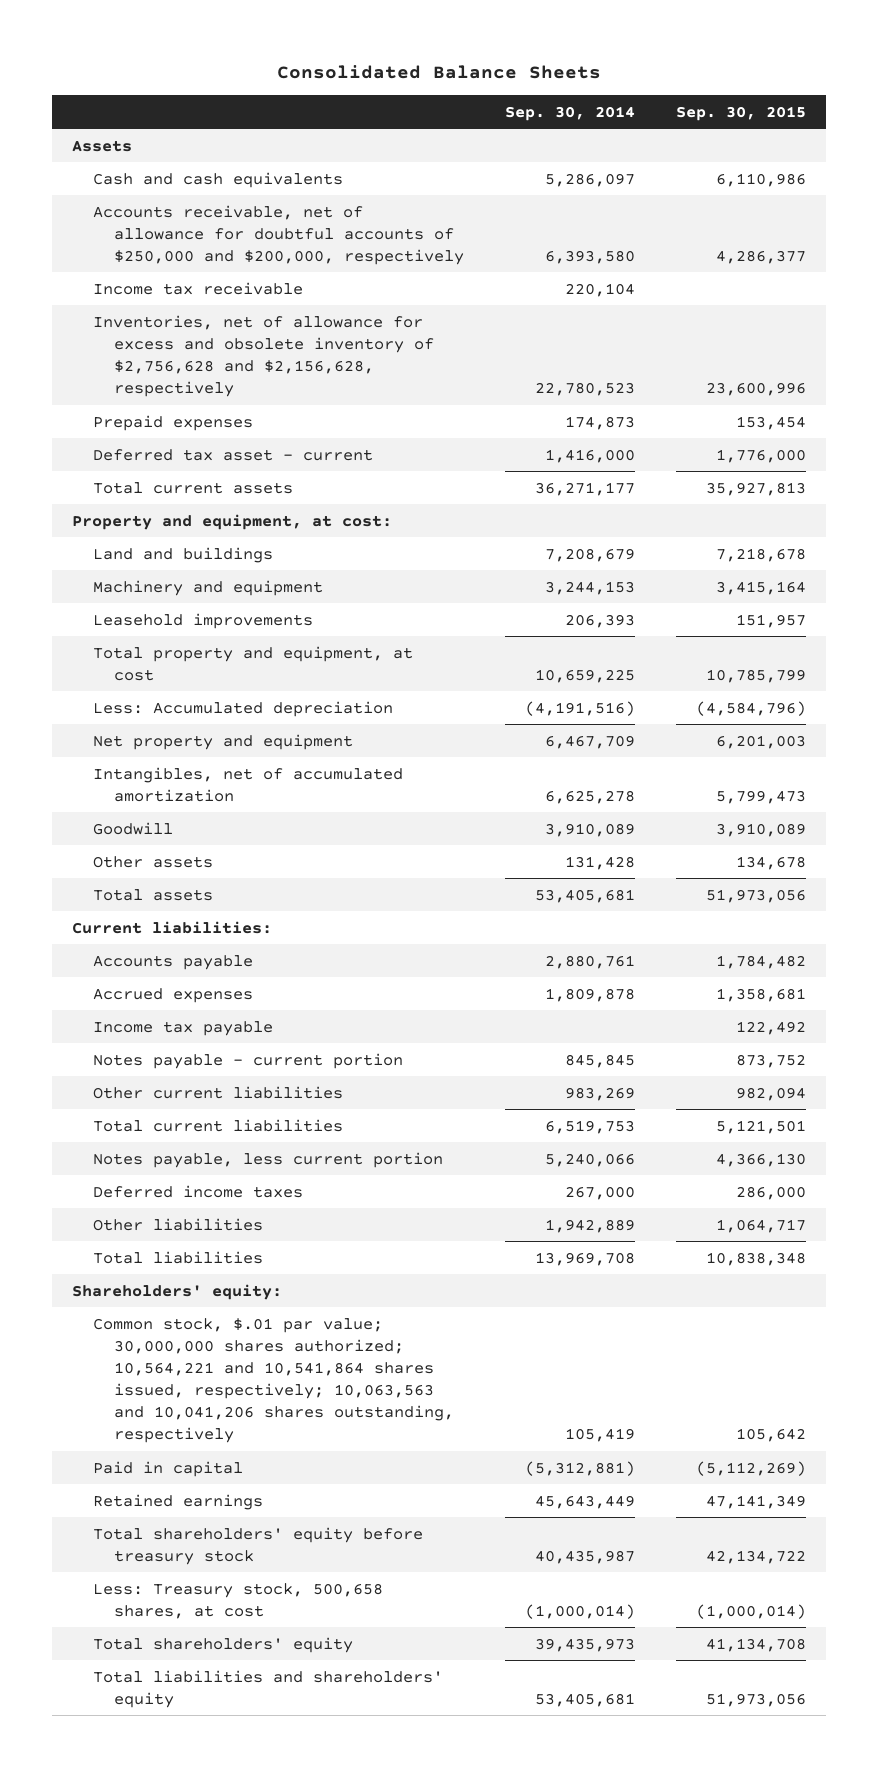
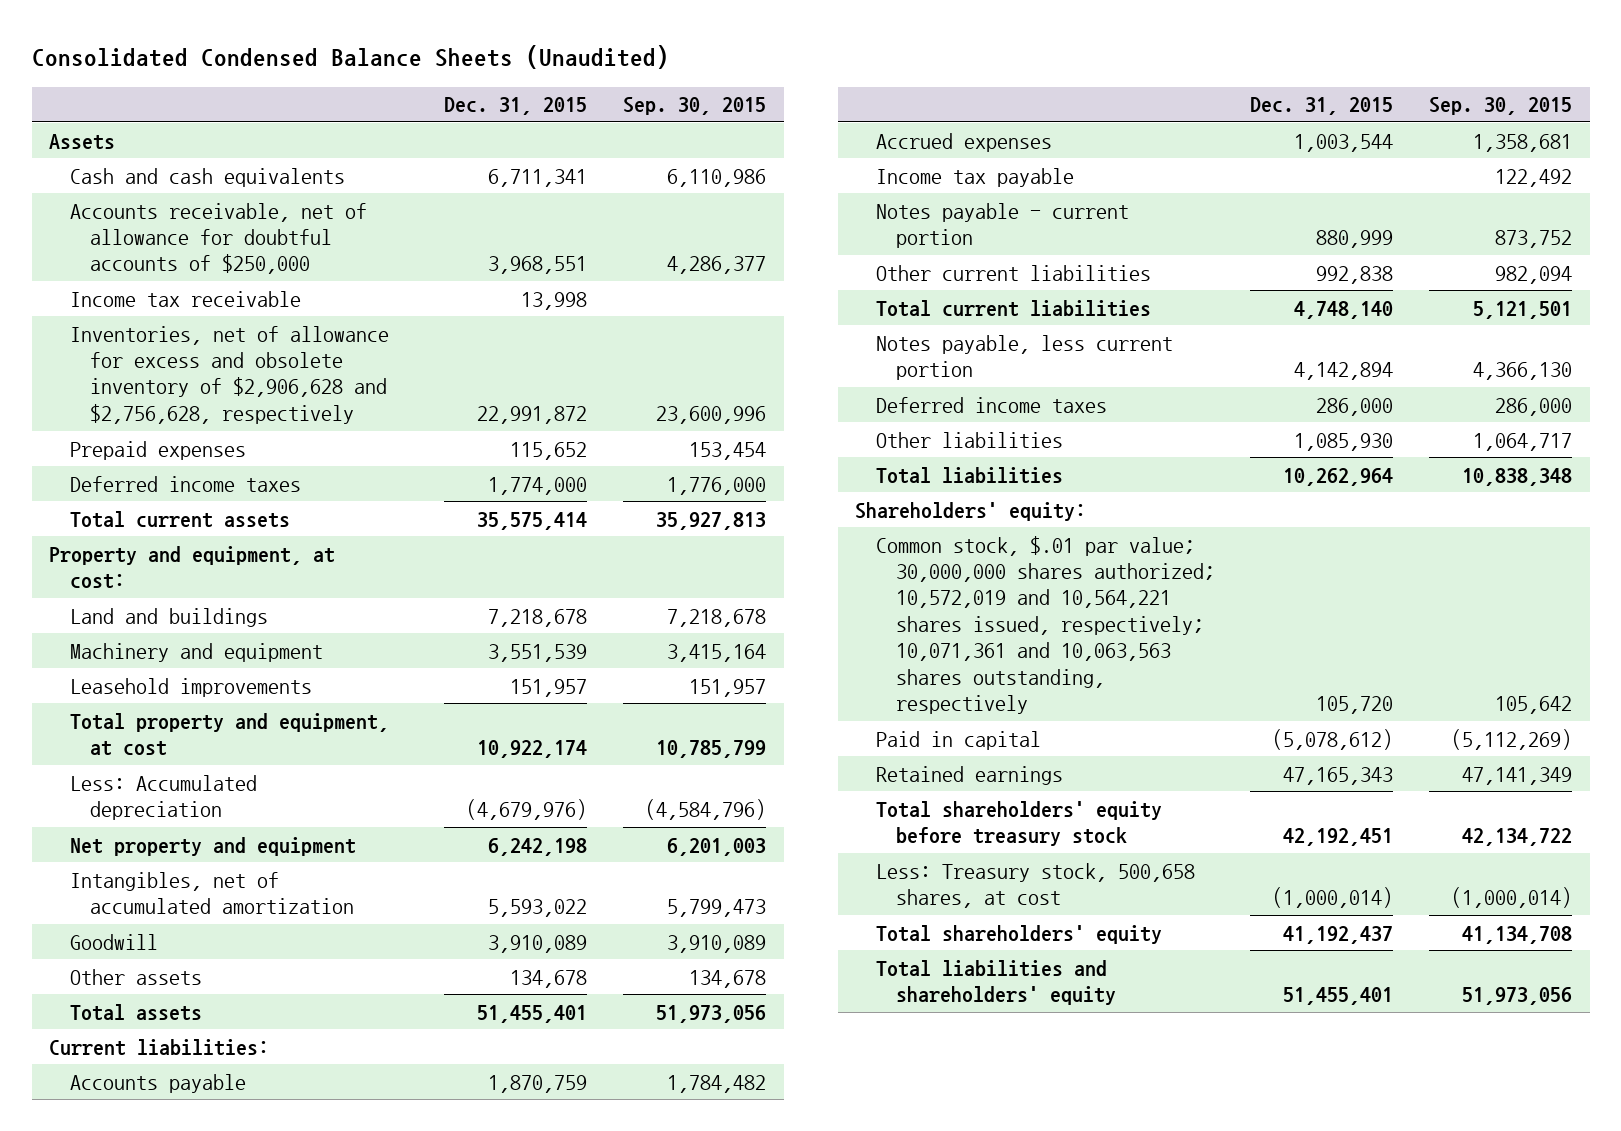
- Consolidated Balance Sheets
+ Consolidated Condensed Balance Sheets (Unaudited)
- | Sep. 30, 2014 | Sep. 30, 2015
+ | Dec. 31, 2015 | Sep. 30, 2015
- Accounts receivable, net of allowance for doubtful accounts of $250,000 and $200,000, respectively | 6,393,580 | 4,286,377
+ Accounts receivable, net of allowance for doubtful accounts of $250,000 | 3,968,551 | 4,286,377
- Inventories, net of allowance for excess and obsolete inventory of $2,756,628 and $2,156,628, respectively | 22,780,523 | 23,600,996
+ Inventories, net of allowance for excess and obsolete inventory of $2,906,628 and $2,756,628, respectively | 22,991,872 | 23,600,996
- Deferred tax asset - current | 1,416,000 | 1,776,000
+ Deferred income taxes | 1,774,000 | 1,776,000
- Common stock, $.01 par value; 30,000,000 shares authorized; 10,564,221 and 10,541,864 shares issued, respectively; 10,063,563 and 10,041,206 shares outstanding, respectively | 105,419 | 105,642
+ Common stock, $.01 par value; 30,000,000 shares authorized; 10,572,019 and 10,564,221 shares issued, respectively; 10,071,361 and 10,063,563 shares outstanding, respectively | 105,720 | 105,642

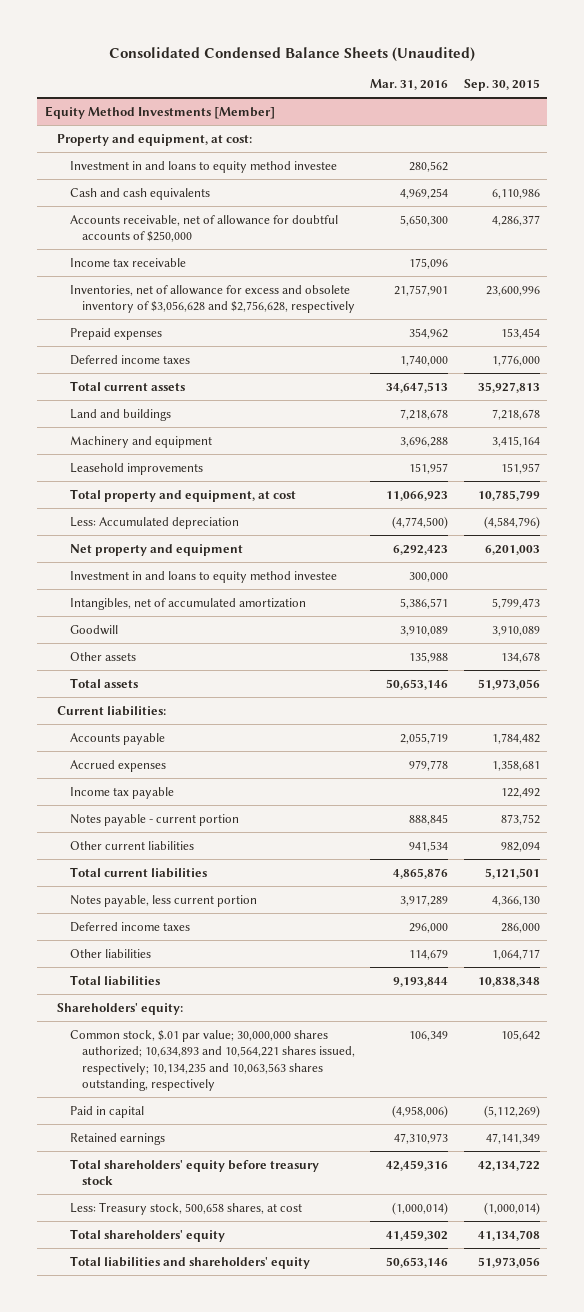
- | Dec. 31, 2015 | Sep. 30, 2015
+ | Mar. 31, 2016 | Sep. 30, 2015
- Assets
+ Equity Method Investments [Member]
+ Property and equipment, at cost:
+ Investment in and loans to equity method investee | 280,562 |
- Inventories, net of allowance for excess and obsolete inventory of $2,906,628 and $2,756,628, respectively | 22,991,872 | 23,600,996
+ Inventories, net of allowance for excess and obsolete inventory of $3,056,628 and $2,756,628, respectively | 21,757,901 | 23,600,996
- Property and equipment, at cost:
+ Investment in and loans to equity method investee | 300,000 |
- Common stock, $.01 par value; 30,000,000 shares authorized; 10,572,019 and 10,564,221 shares issued, respectively; 10,071,361 and 10,063,563 shares outstanding, respectively | 105,720 | 105,642
+ Common stock, $.01 par value; 30,000,000 shares authorized; 10,634,893 and 10,564,221 shares issued, respectively; 10,134,235 and 10,063,563 shares outstanding, respectively | 106,349 | 105,642

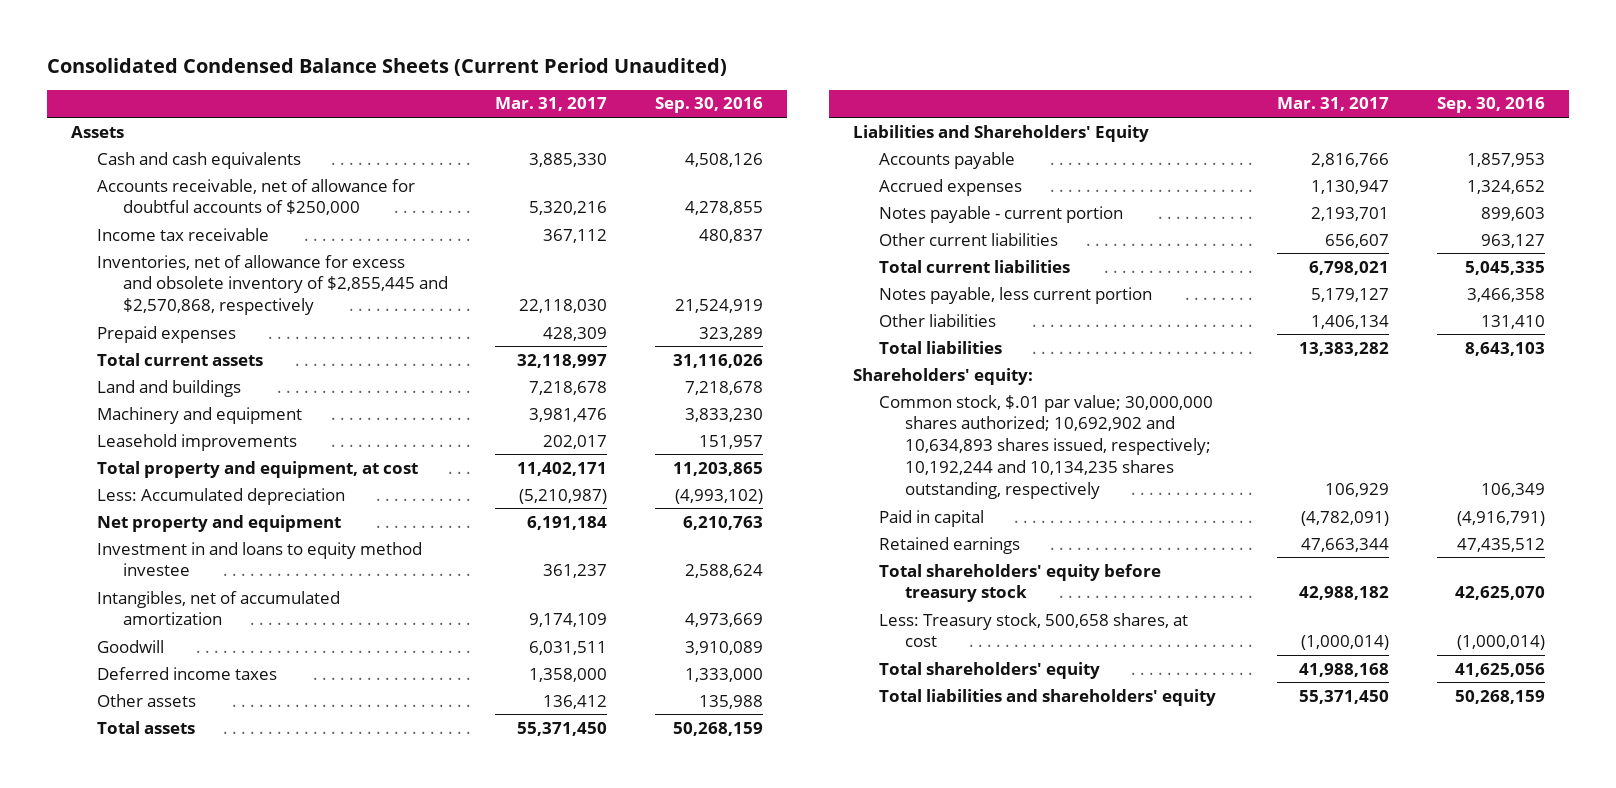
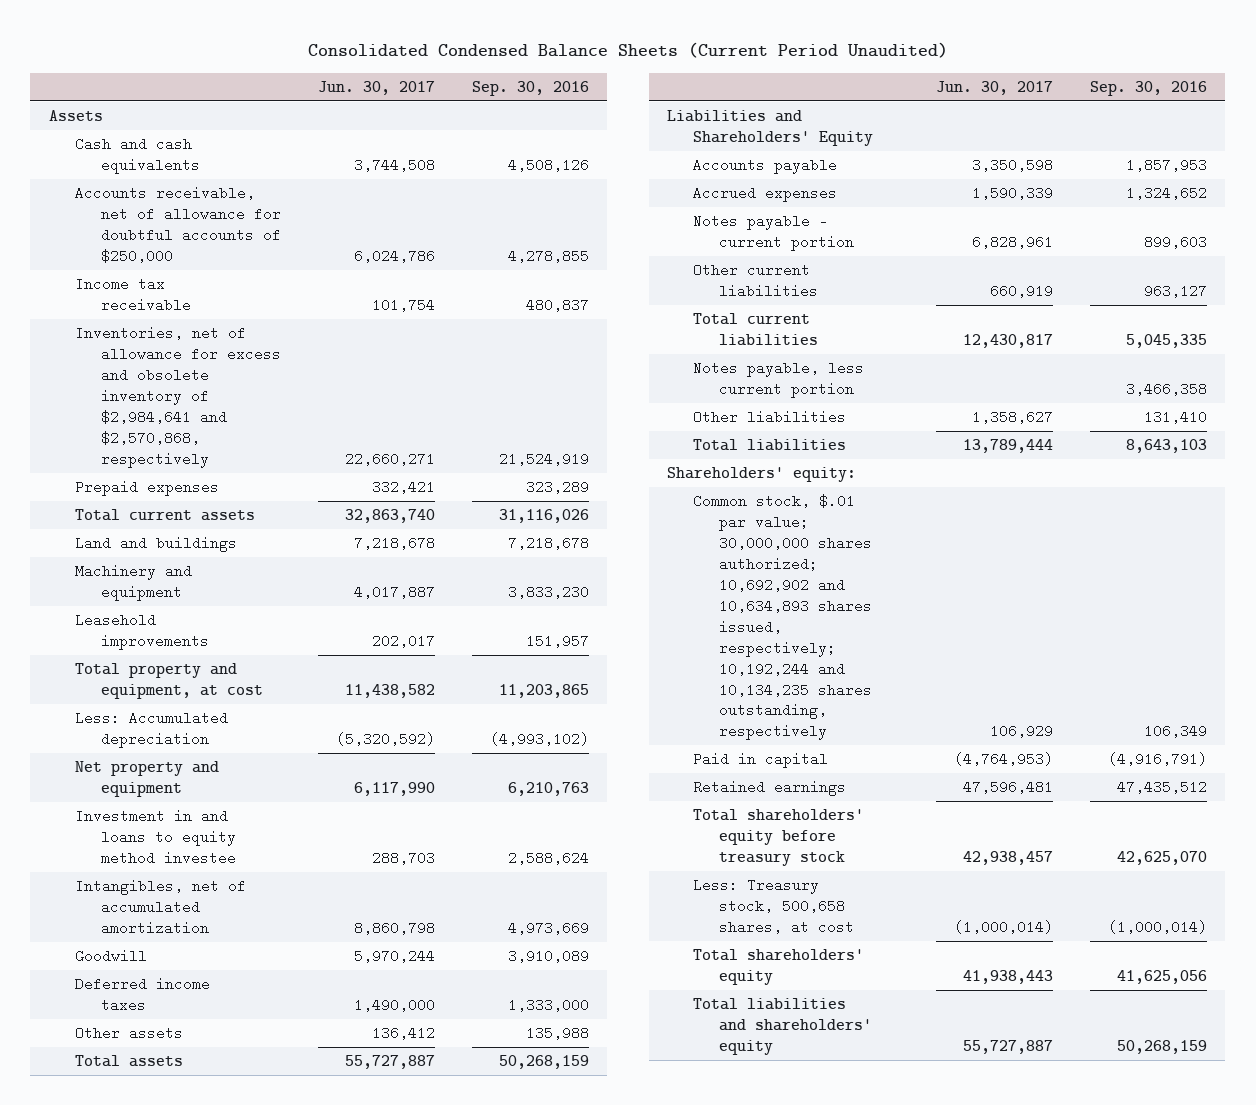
- | Mar. 31, 2017 | Sep. 30, 2016
+ | Jun. 30, 2017 | Sep. 30, 2016
- Inventories, net of allowance for excess and obsolete inventory of $2,855,445 and $2,570,868, respectively | 22,118,030 | 21,524,919
+ Inventories, net of allowance for excess and obsolete inventory of $2,984,641 and $2,570,868, respectively | 22,660,271 | 21,524,919

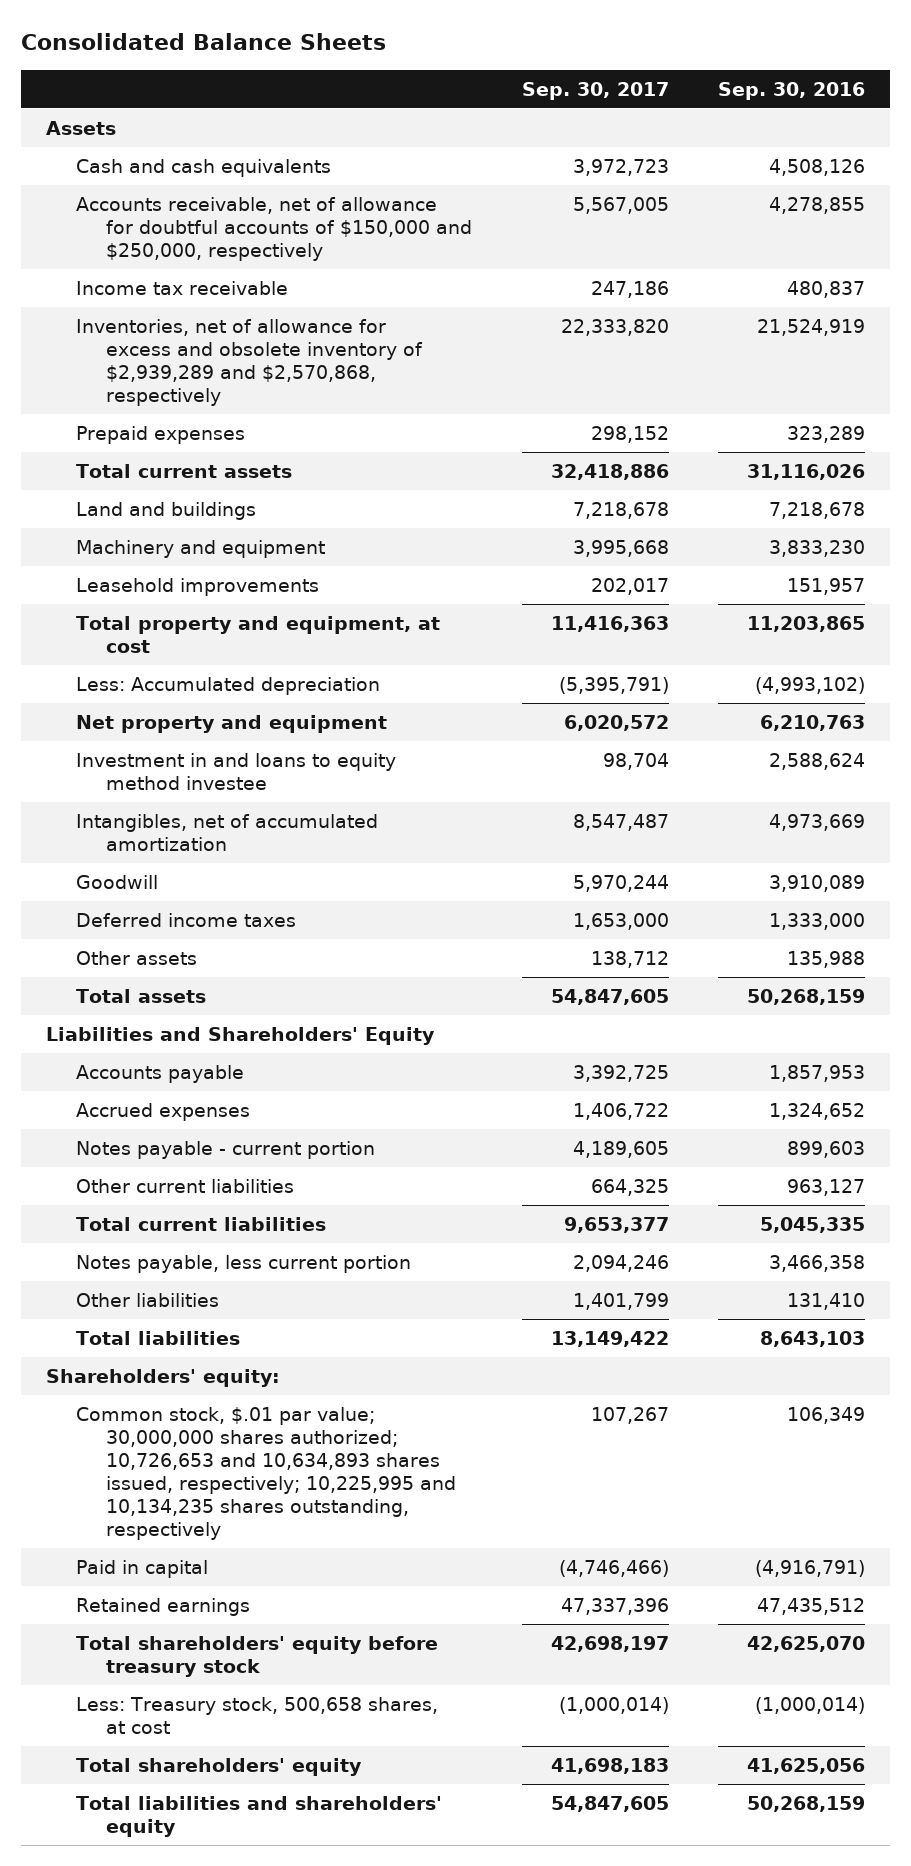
- Consolidated Condensed Balance Sheets (Current Period Unaudited)
+ Consolidated Balance Sheets
- | Jun. 30, 2017 | Sep. 30, 2016
+ | Sep. 30, 2017 | Sep. 30, 2016
- Accounts receivable, net of allowance for doubtful accounts of $250,000 | 6,024,786 | 4,278,855
+ Accounts receivable, net of allowance for doubtful accounts of $150,000 and $250,000, respectively | 5,567,005 | 4,278,855
- Inventories, net of allowance for excess and obsolete inventory of $2,984,641 and $2,570,868, respectively | 22,660,271 | 21,524,919
+ Inventories, net of allowance for excess and obsolete inventory of $2,939,289 and $2,570,868, respectively | 22,333,820 | 21,524,919
- Common stock, $.01 par value; 30,000,000 shares authorized; 10,692,902 and 10,634,893 shares issued, respectively; 10,192,244 and 10,134,235 shares outstanding, respectively | 106,929 | 106,349
+ Common stock, $.01 par value; 30,000,000 shares authorized; 10,726,653 and 10,634,893 shares issued, respectively; 10,225,995 and 10,134,235 shares outstanding, respectively | 107,267 | 106,349

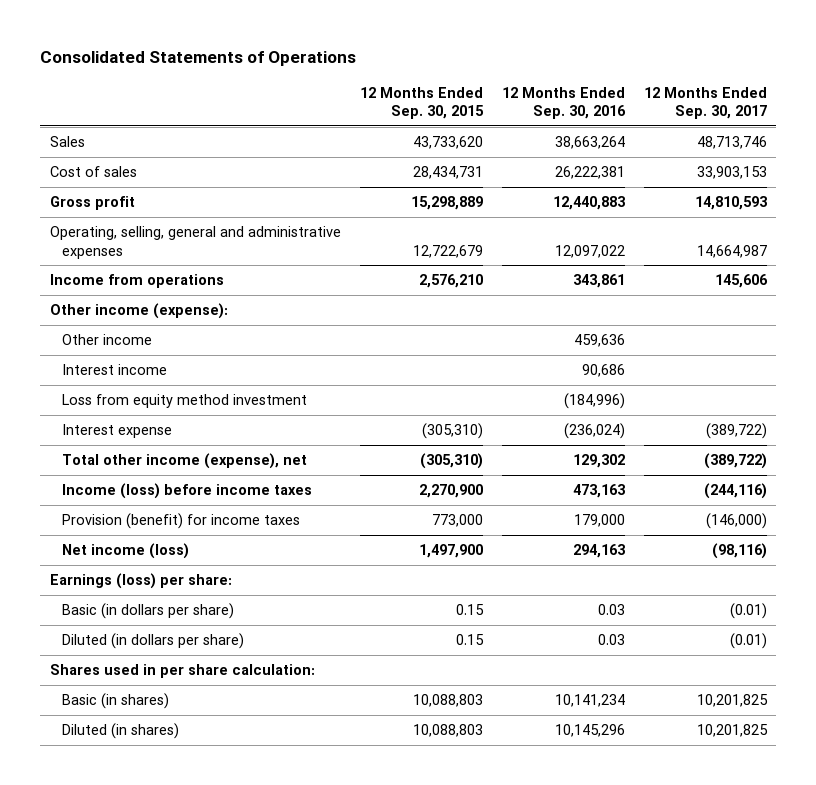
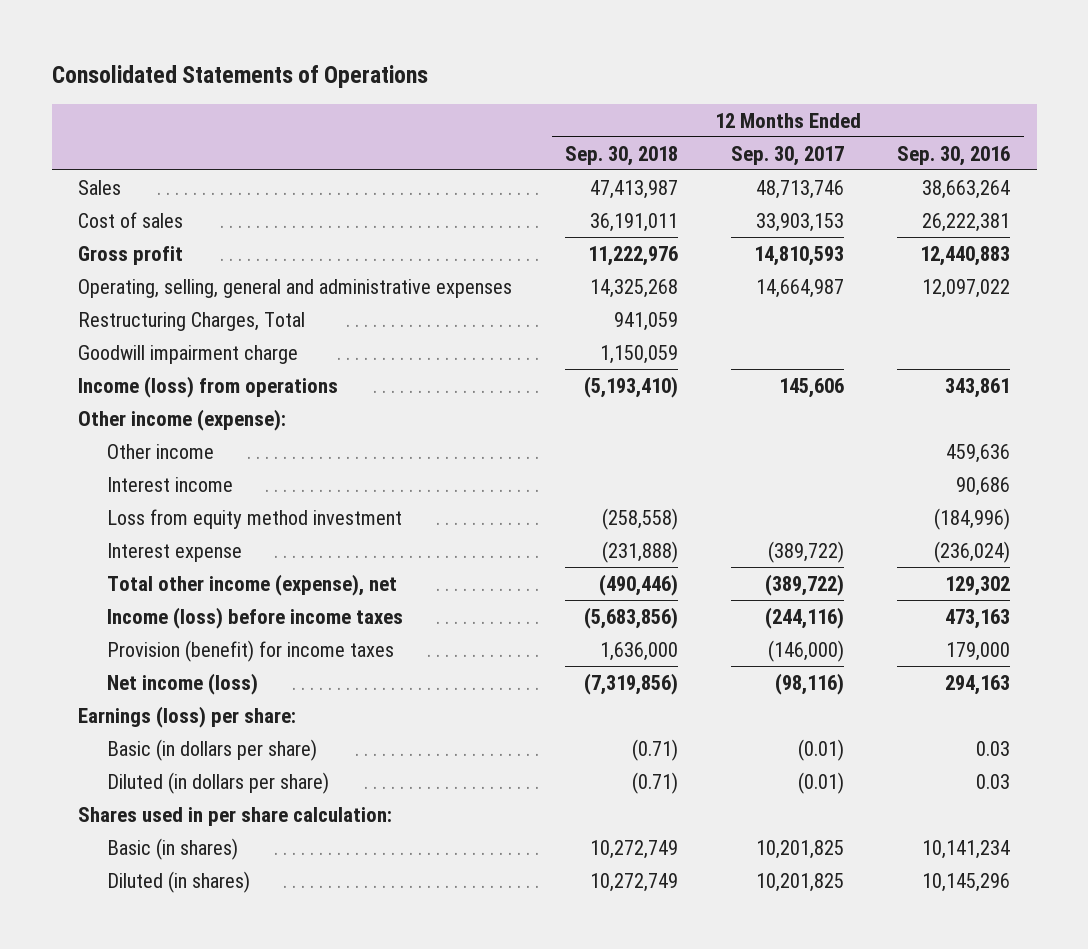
- | 12 Months Ended Sep. 30, 2015 | 12 Months Ended Sep. 30, 2016 | 12 Months Ended Sep. 30, 2017
+ | 12 Months Ended Sep. 30, 2018 | 12 Months Ended Sep. 30, 2017 | 12 Months Ended Sep. 30, 2016
- Income from operations | 2,576,210 | 343,861 | 145,606
+ Restructuring Charges, Total | 941,059 | |
+ Goodwill impairment charge | 1,150,059 | |
+ Income (loss) from operations | (5,193,410) | 145,606 | 343,861

